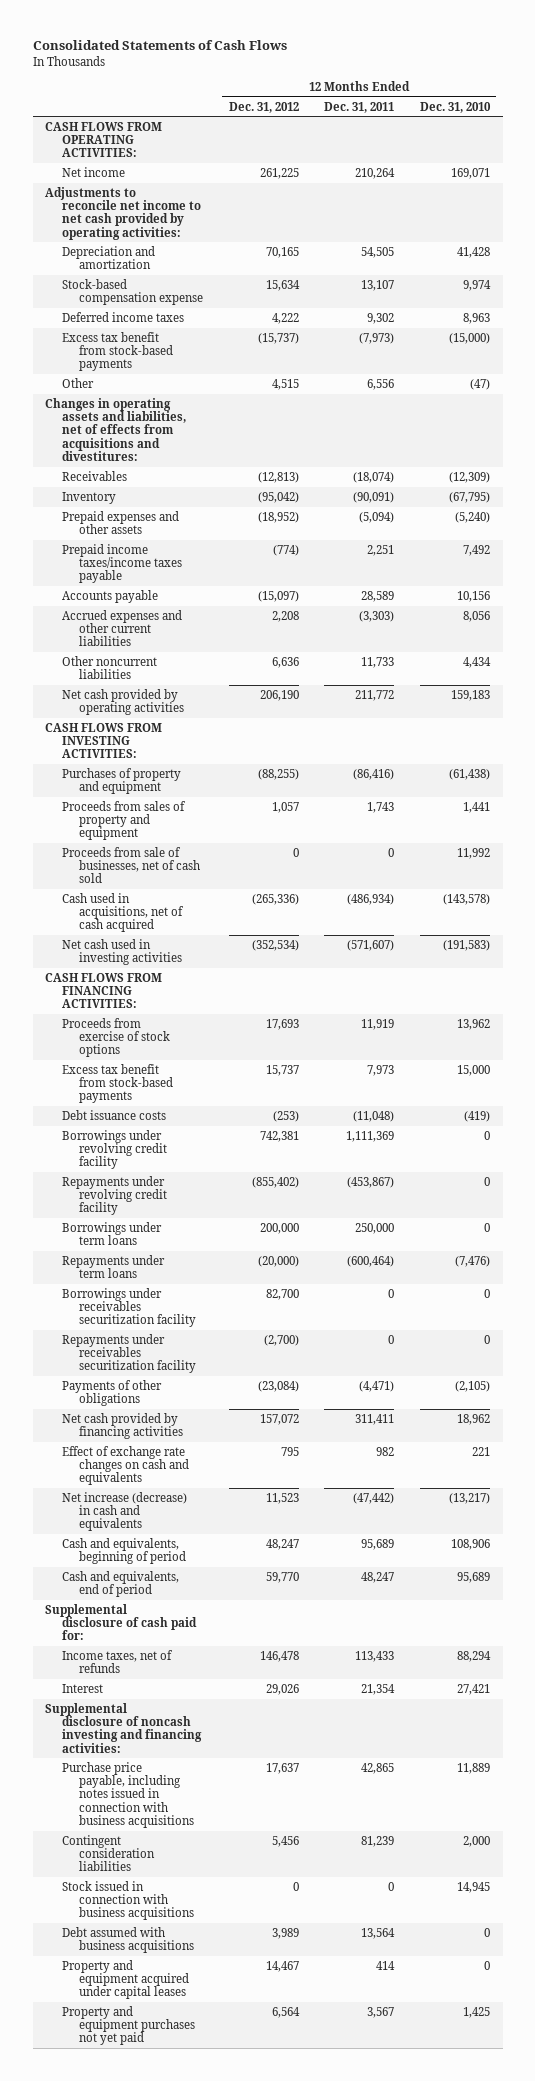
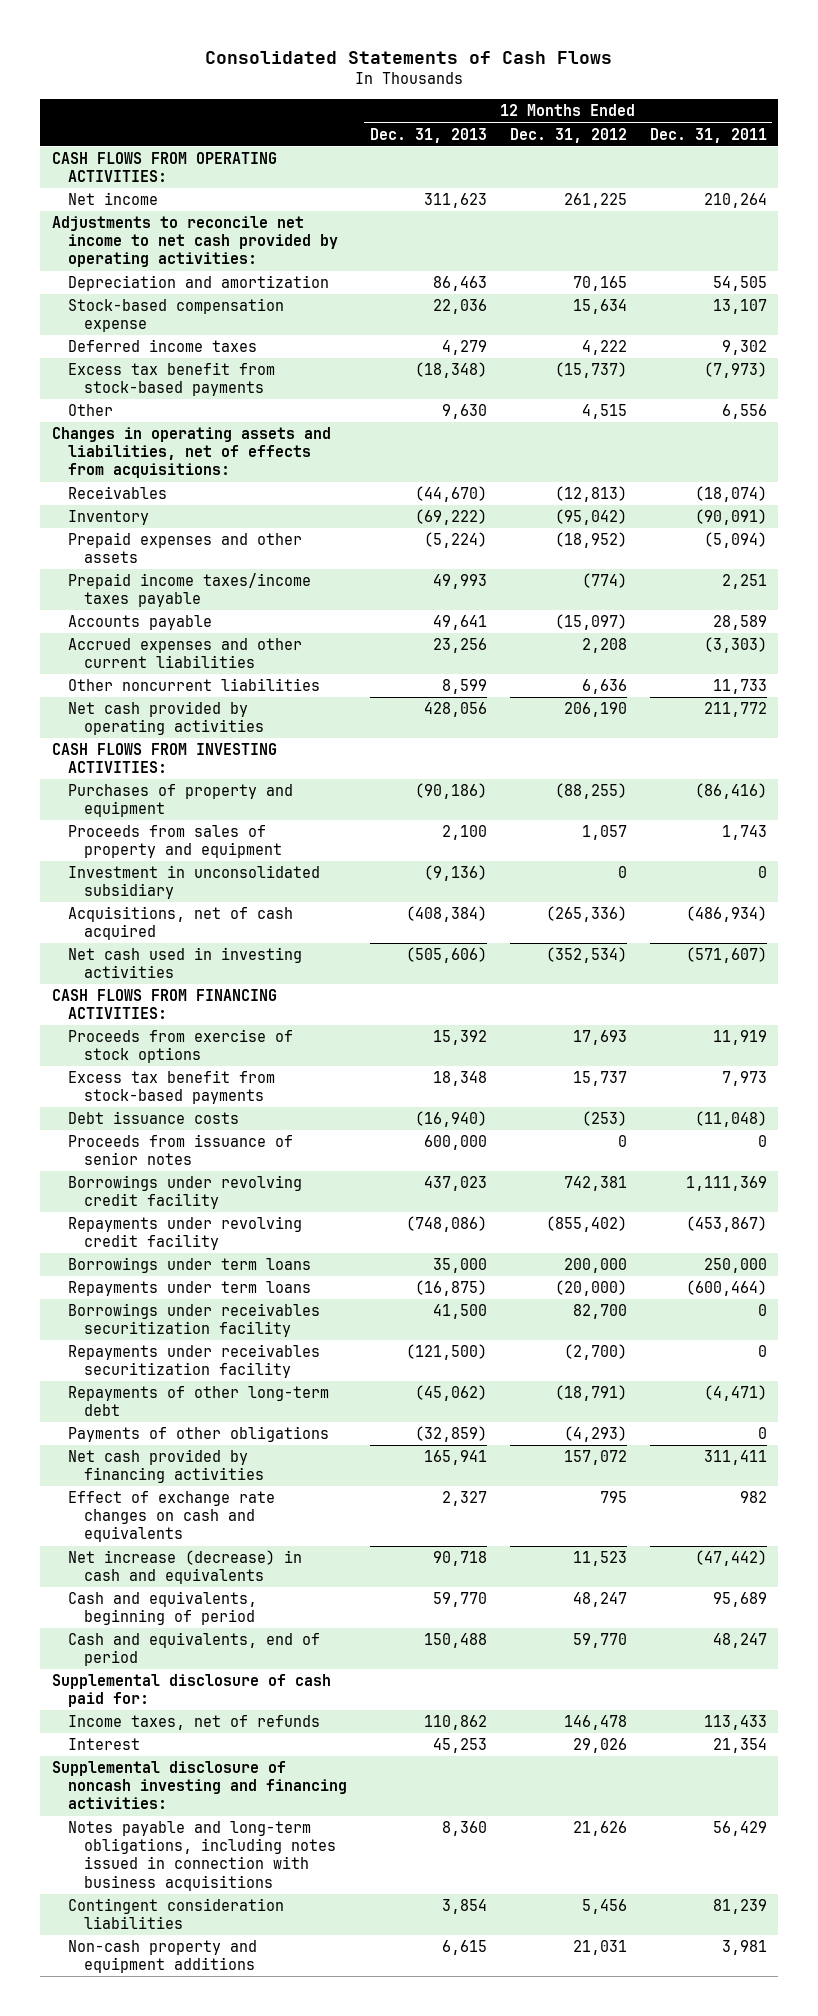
- | 12 Months Ended Dec. 31, 2012 | 12 Months Ended Dec. 31, 2011 | 12 Months Ended Dec. 31, 2010
+ | 12 Months Ended Dec. 31, 2013 | 12 Months Ended Dec. 31, 2012 | 12 Months Ended Dec. 31, 2011
- Changes in operating assets and liabilities, net of effects from acquisitions and divestitures:
+ Changes in operating assets and liabilities, net of effects from acquisitions:
- Proceeds from sale of businesses, net of cash sold | 0 | 0 | 11,992
- Cash used in acquisitions, net of cash acquired | (265,336) | (486,934) | (143,578)
+ Investment in unconsolidated subsidiary | (9,136) | 0 | 0
+ Acquisitions, net of cash acquired | (408,384) | (265,336) | (486,934)
+ Proceeds from issuance of senior notes | 600,000 | 0 | 0
- Payments of other obligations | (23,084) | (4,471) | (2,105)
+ Repayments of other long-term debt | (45,062) | (18,791) | (4,471)
+ Payments of other obligations | (32,859) | (4,293) | 0
- Purchase price payable, including notes issued in connection with business acquisitions | 17,637 | 42,865 | 11,889
+ Notes payable and long-term obligations, including notes issued in connection with business acquisitions | 8,360 | 21,626 | 56,429
- Stock issued in connection with business acquisitions | 0 | 0 | 14,945
- Debt assumed with business acquisitions | 3,989 | 13,564 | 0
- Property and equipment acquired under capital leases | 14,467 | 414 | 0
- Property and equipment purchases not yet paid | 6,564 | 3,567 | 1,425
+ Non-cash property and equipment additions | 6,615 | 21,031 | 3,981

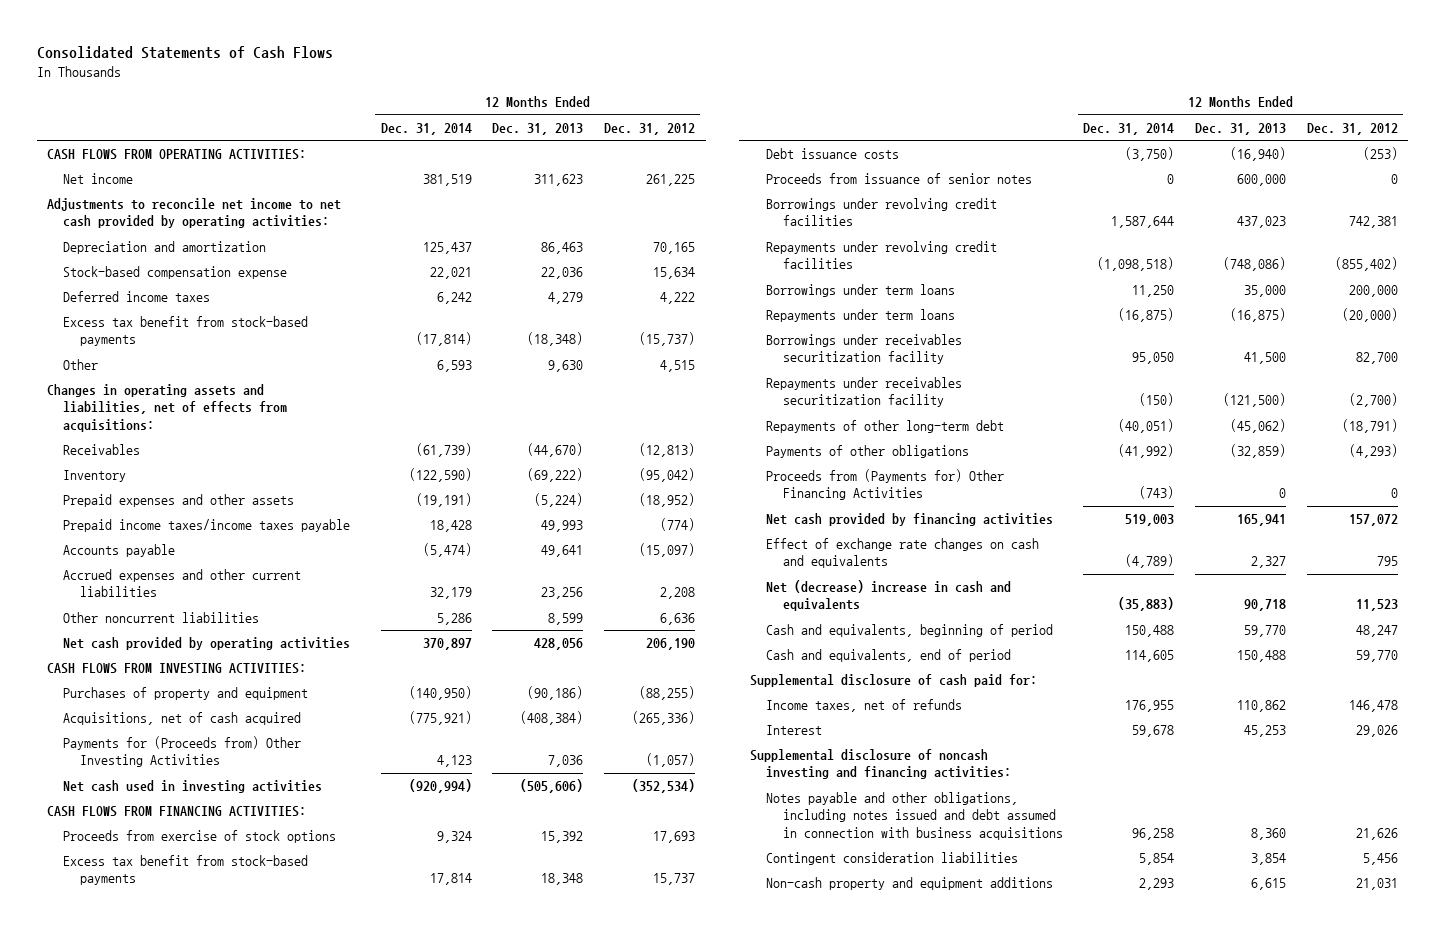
- | 12 Months Ended Dec. 31, 2013 | 12 Months Ended Dec. 31, 2012 | 12 Months Ended Dec. 31, 2011
+ | 12 Months Ended Dec. 31, 2014 | 12 Months Ended Dec. 31, 2013 | 12 Months Ended Dec. 31, 2012
- Proceeds from sales of property and equipment | 2,100 | 1,057 | 1,743
- Investment in unconsolidated subsidiary | (9,136) | 0 | 0
+ Payments for (Proceeds from) Other Investing Activities | 4,123 | 7,036 | (1,057)
- Borrowings under revolving credit facility | 437,023 | 742,381 | 1,111,369
- Repayments under revolving credit facility | (748,086) | (855,402) | (453,867)
+ Borrowings under revolving credit facilities | 1,587,644 | 437,023 | 742,381
+ Repayments under revolving credit facilities | (1,098,518) | (748,086) | (855,402)
+ Proceeds from (Payments for) Other Financing Activities | (743) | 0 | 0
- Net increase (decrease) in cash and equivalents | 90,718 | 11,523 | (47,442)
+ Net (decrease) increase in cash and equivalents | (35,883) | 90,718 | 11,523
- Notes payable and long-term obligations, including notes issued in connection with business acquisitions | 8,360 | 21,626 | 56,429
+ Notes payable and other obligations, including notes issued and debt assumed in connection with business acquisitions | 96,258 | 8,360 | 21,626

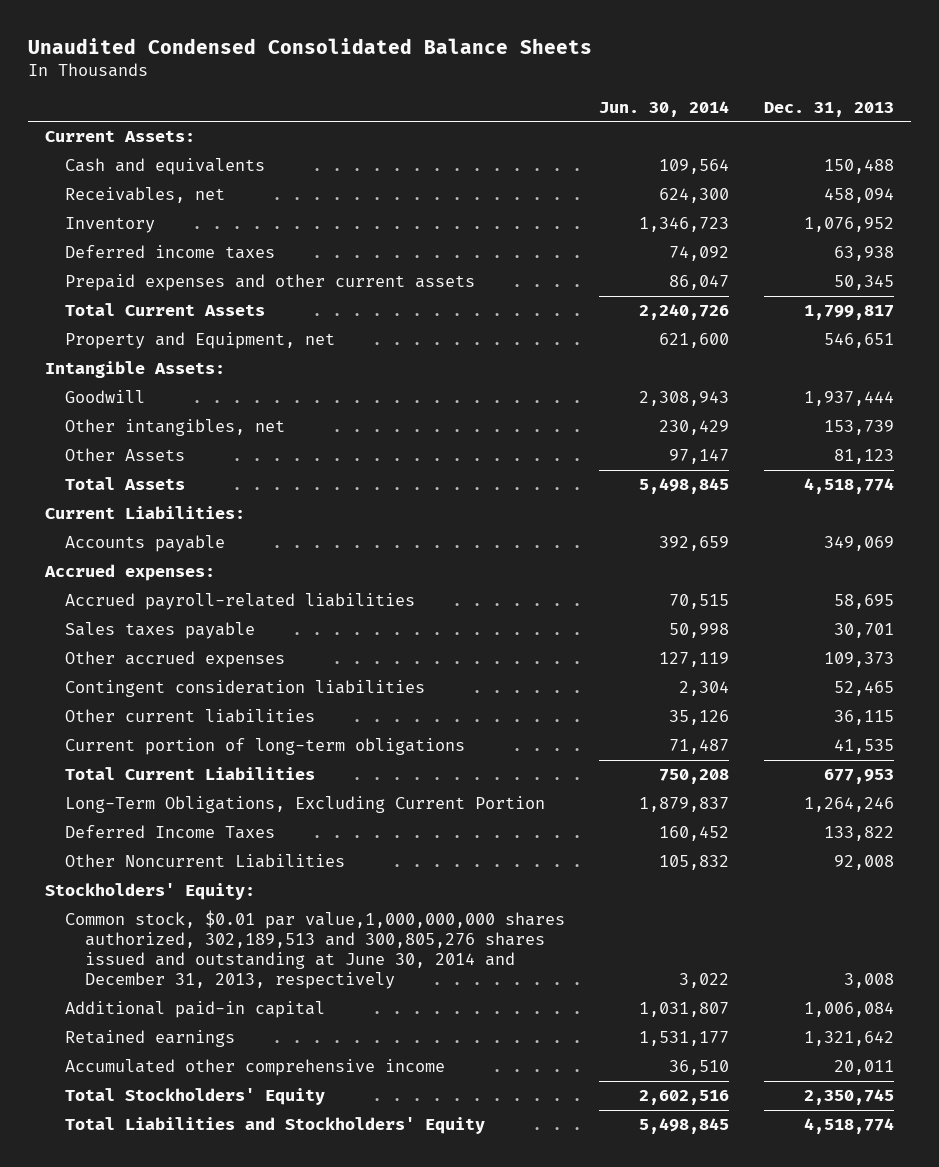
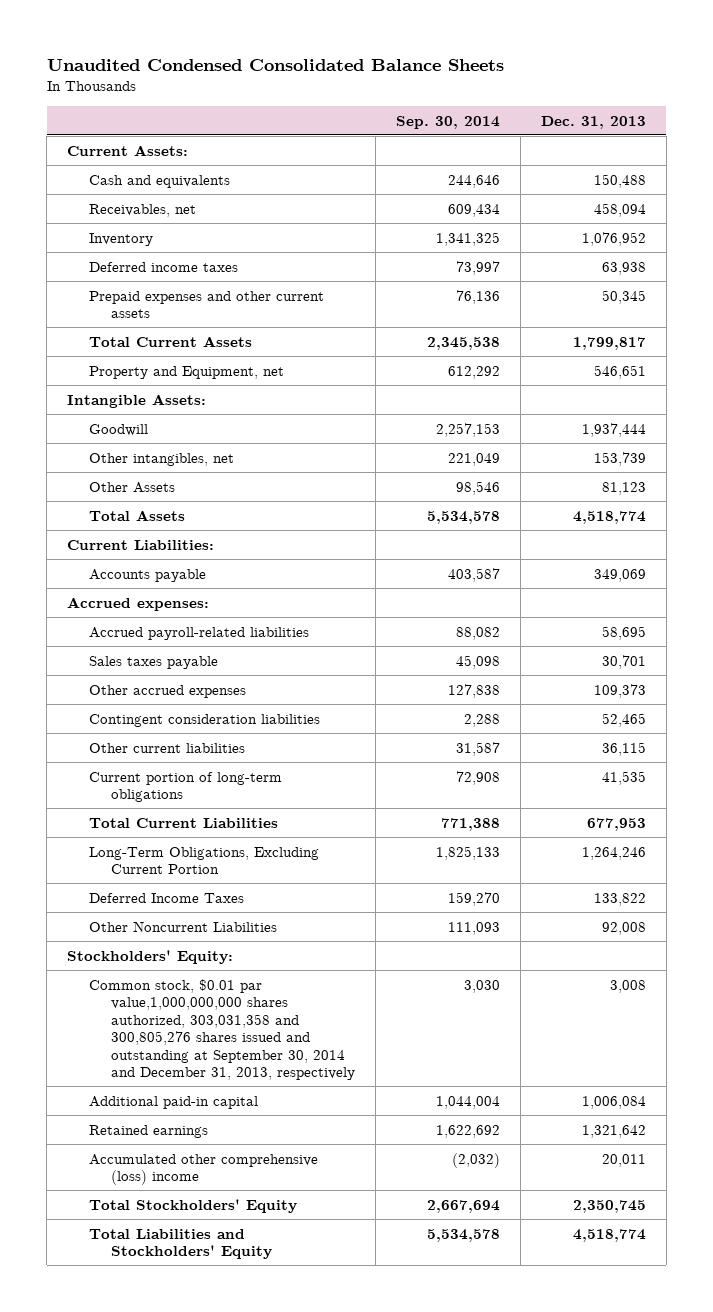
- | Jun. 30, 2014 | Dec. 31, 2013
+ | Sep. 30, 2014 | Dec. 31, 2013
- Common stock, $0.01 par value,1,000,000,000 shares authorized, 302,189,513 and 300,805,276 shares issued and outstanding at June 30, 2014 and December 31, 2013, respectively | 3,022 | 3,008
+ Common stock, $0.01 par value,1,000,000,000 shares authorized, 303,031,358 and 300,805,276 shares issued and outstanding at September 30, 2014 and December 31, 2013, respectively | 3,030 | 3,008
- Accumulated other comprehensive income | 36,510 | 20,011
+ Accumulated other comprehensive (loss) income | (2,032) | 20,011

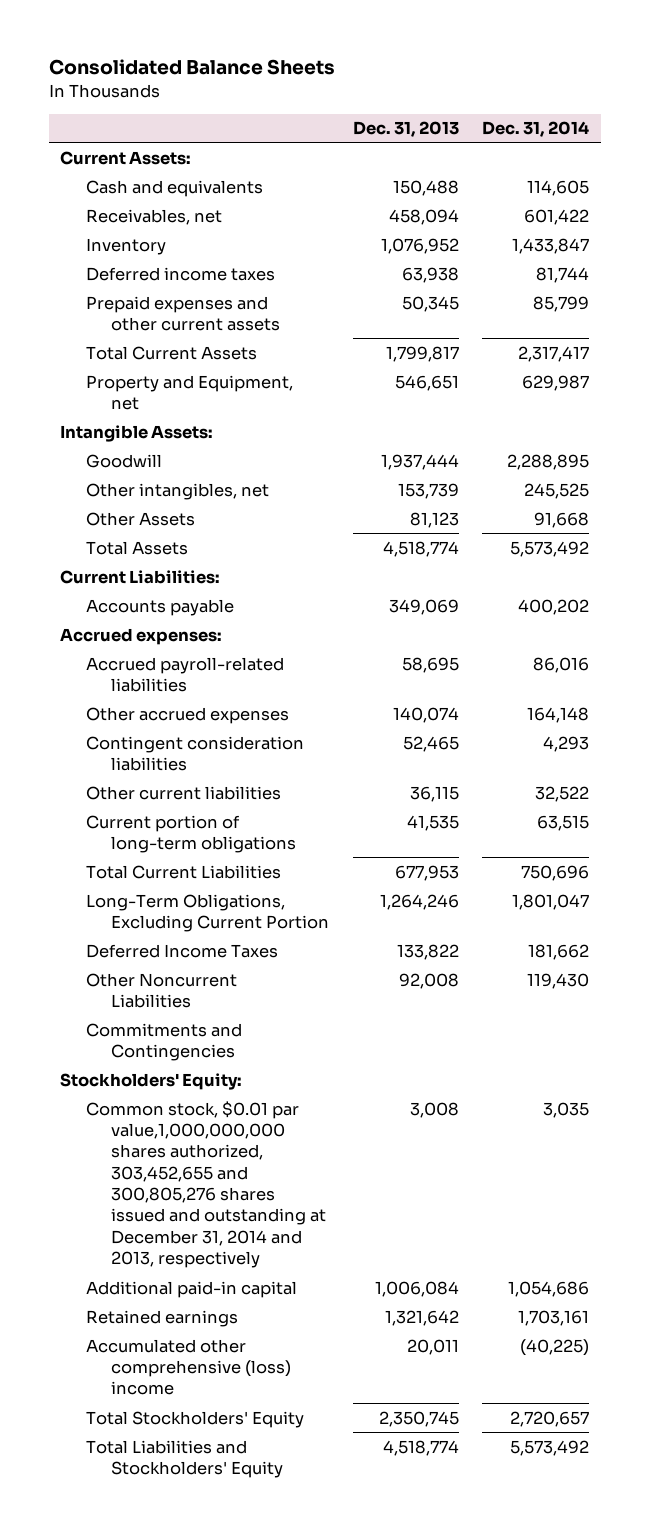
- Unaudited Condensed Consolidated Balance Sheets
+ Consolidated Balance Sheets
- | Sep. 30, 2014 | Dec. 31, 2013
+ | Dec. 31, 2013 | Dec. 31, 2014
- Sales taxes payable | 45,098 | 30,701
- Other accrued expenses | 127,838 | 109,373
+ Other accrued expenses | 140,074 | 164,148
+ Commitments and Contingencies
- Common stock, $0.01 par value,1,000,000,000 shares authorized, 303,031,358 and 300,805,276 shares issued and outstanding at September 30, 2014 and December 31, 2013, respectively | 3,030 | 3,008
+ Common stock, $0.01 par value,1,000,000,000 shares authorized, 303,452,655 and 300,805,276 shares issued and outstanding at December 31, 2014 and 2013, respectively | 3,008 | 3,035

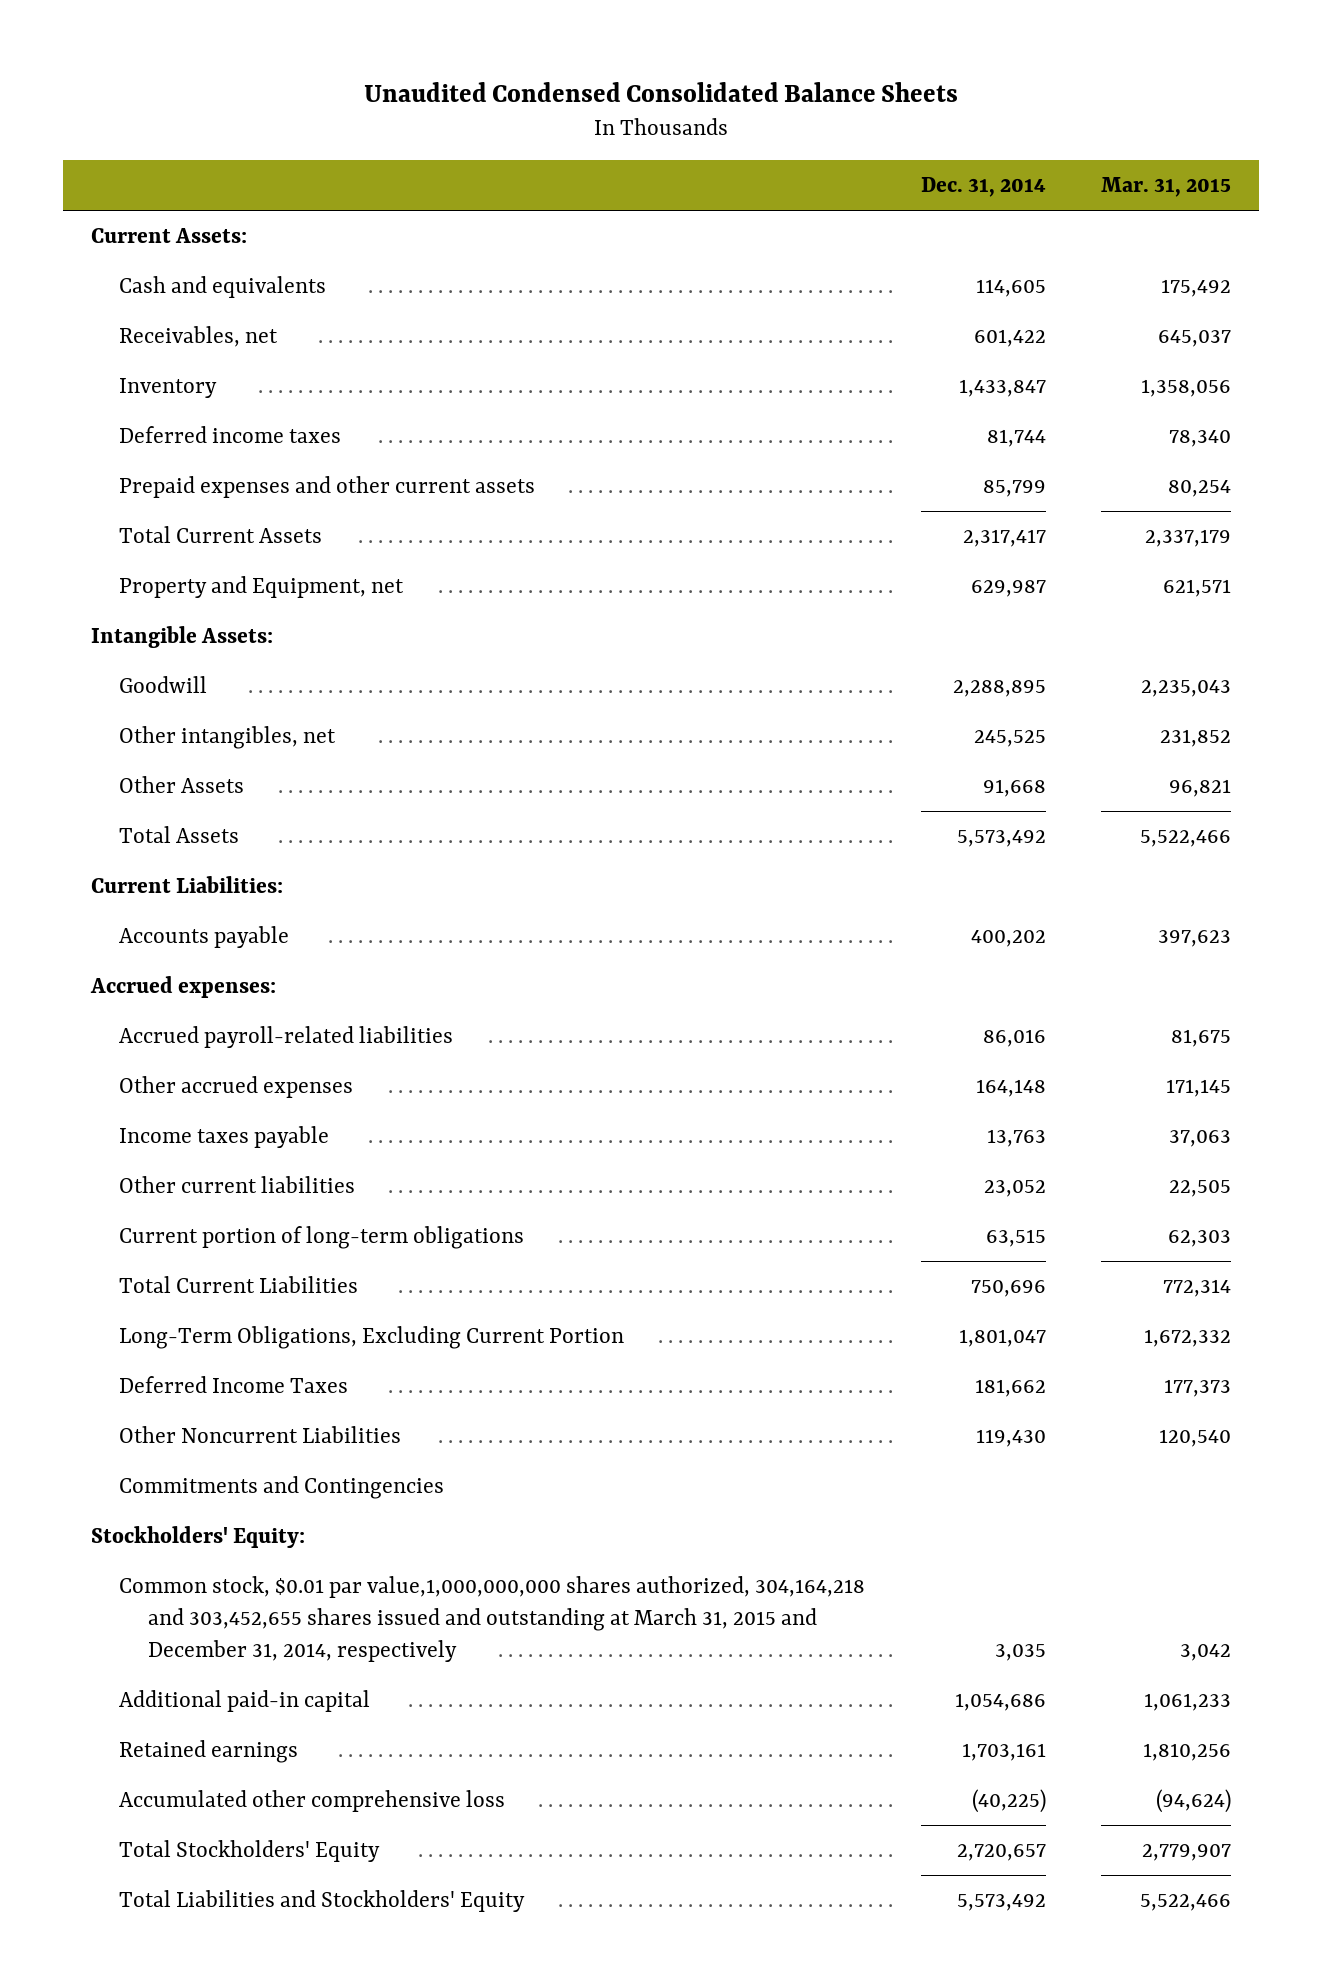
- Consolidated Balance Sheets
+ Unaudited Condensed Consolidated Balance Sheets
- | Dec. 31, 2013 | Dec. 31, 2014
+ | Dec. 31, 2014 | Mar. 31, 2015
- Contingent consideration liabilities | 52,465 | 4,293
- Other current liabilities | 36,115 | 32,522
+ Income taxes payable | 13,763 | 37,063
+ Other current liabilities | 23,052 | 22,505
- Common stock, $0.01 par value,1,000,000,000 shares authorized, 303,452,655 and 300,805,276 shares issued and outstanding at December 31, 2014 and 2013, respectively | 3,008 | 3,035
+ Common stock, $0.01 par value,1,000,000,000 shares authorized, 304,164,218 and 303,452,655 shares issued and outstanding at March 31, 2015 and December 31, 2014, respectively | 3,035 | 3,042
- Accumulated other comprehensive (loss) income | 20,011 | (40,225)
+ Accumulated other comprehensive loss | (40,225) | (94,624)

